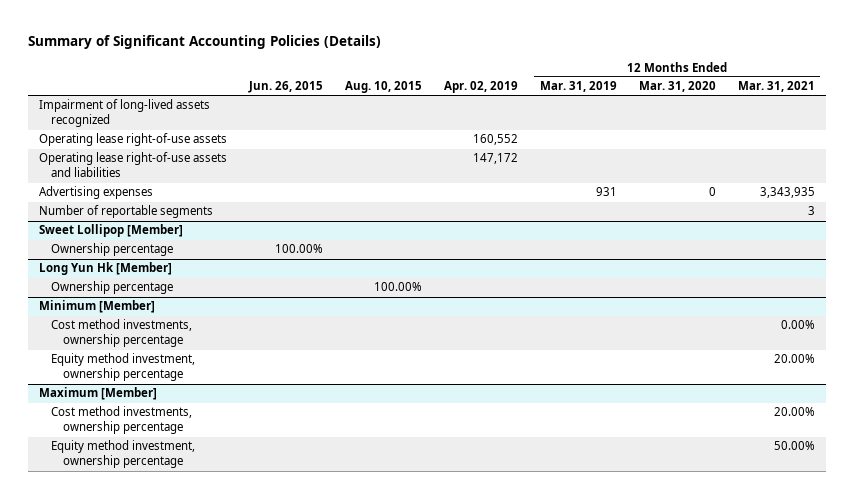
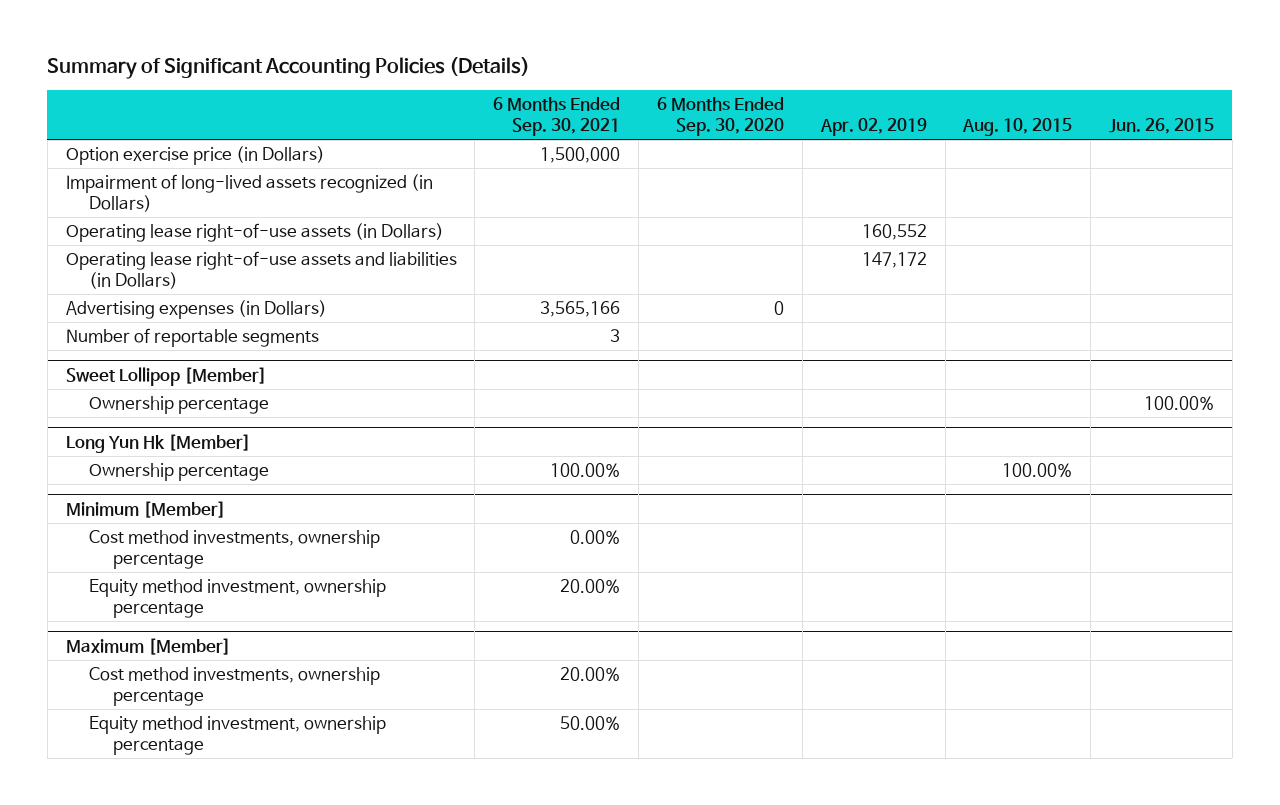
- | Jun. 26, 2015 | Aug. 10, 2015 | Apr. 02, 2019 | 12 Months Ended Mar. 31, 2019 | 12 Months Ended Mar. 31, 2020 | 12 Months Ended Mar. 31, 2021
+ | 6 Months Ended Sep. 30, 2021 | 6 Months Ended Sep. 30, 2020 | Apr. 02, 2019 | Aug. 10, 2015 | Jun. 26, 2015
- Impairment of long-lived assets recognized
- Operating lease right-of-use assets | | | 160,552 | | |
- Operating lease right-of-use assets and liabilities | | | 147,172 | | |
- Advertising expenses | | | | 931 | 0 | 3,343,935
+ Option exercise price (in Dollars) | 1,500,000 | | | |
+ Impairment of long-lived assets recognized (in Dollars)
+ Operating lease right-of-use assets (in Dollars) | | | 160,552 | |
+ Operating lease right-of-use assets and liabilities (in Dollars) | | | 147,172 | |
+ Advertising expenses (in Dollars) | 3,565,166 | 0 | | |

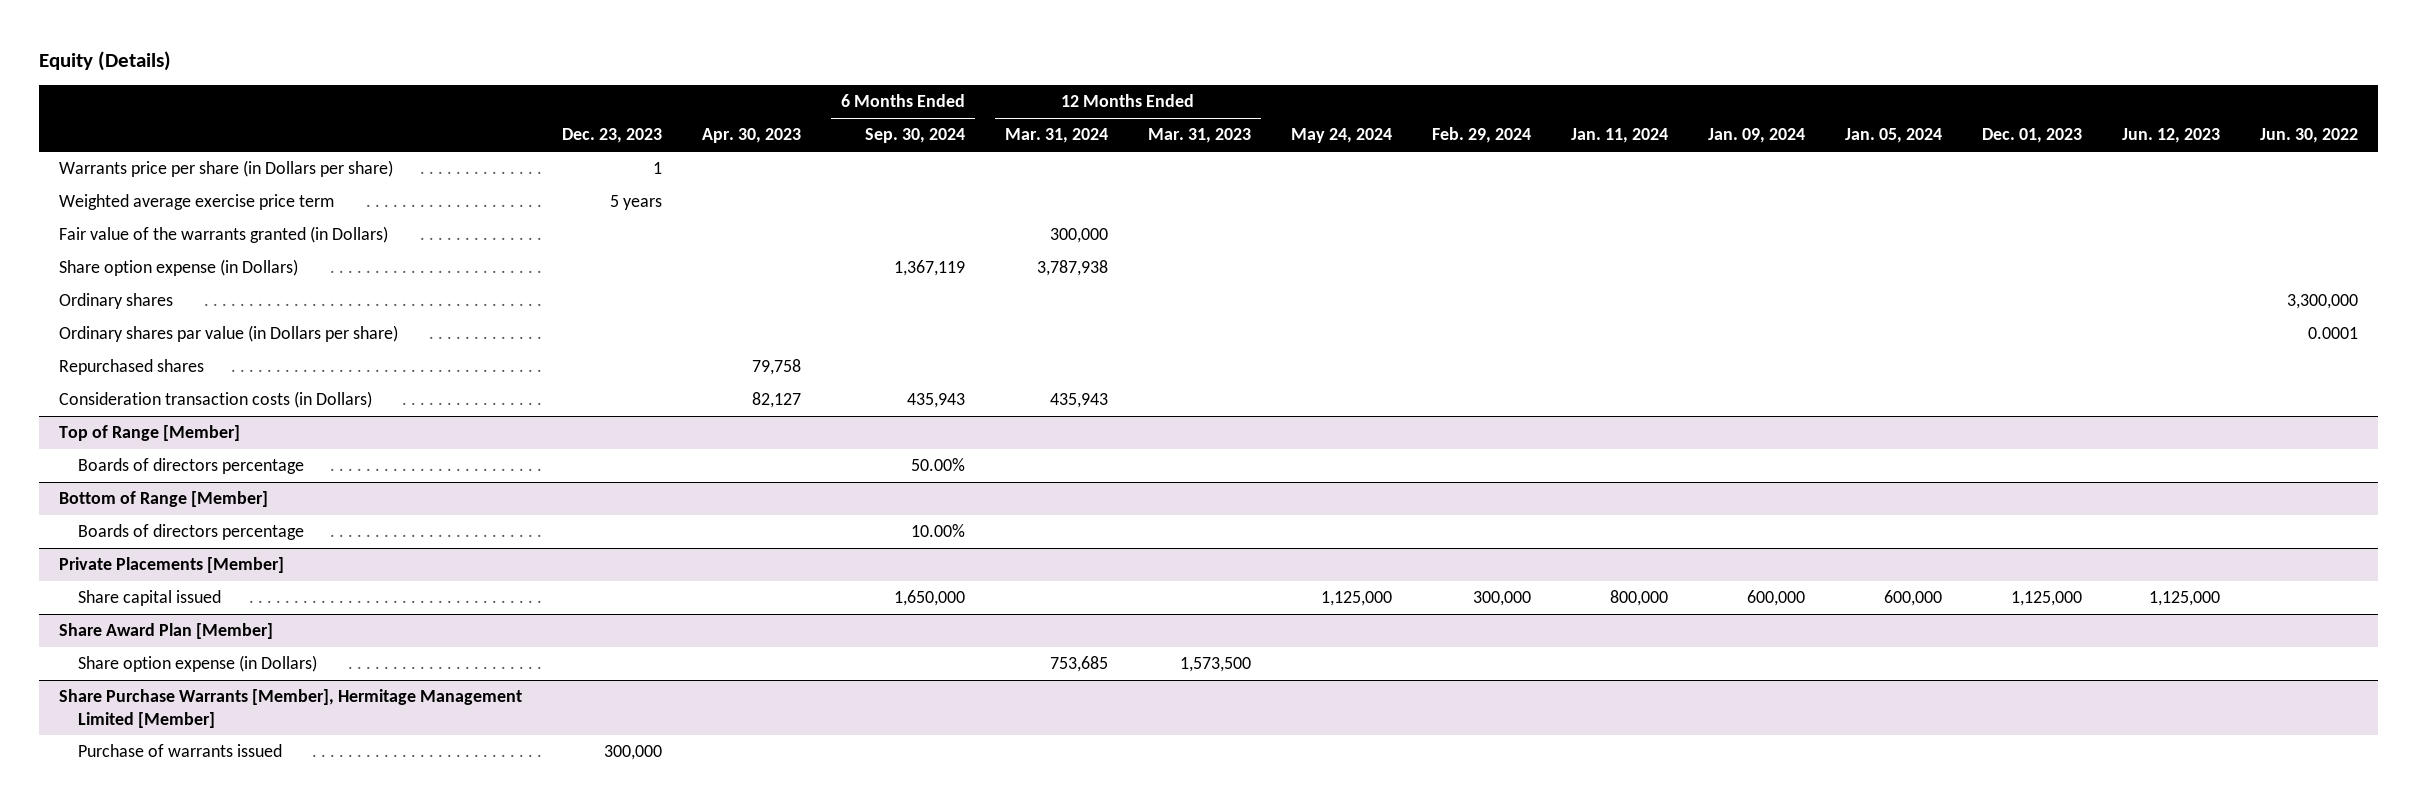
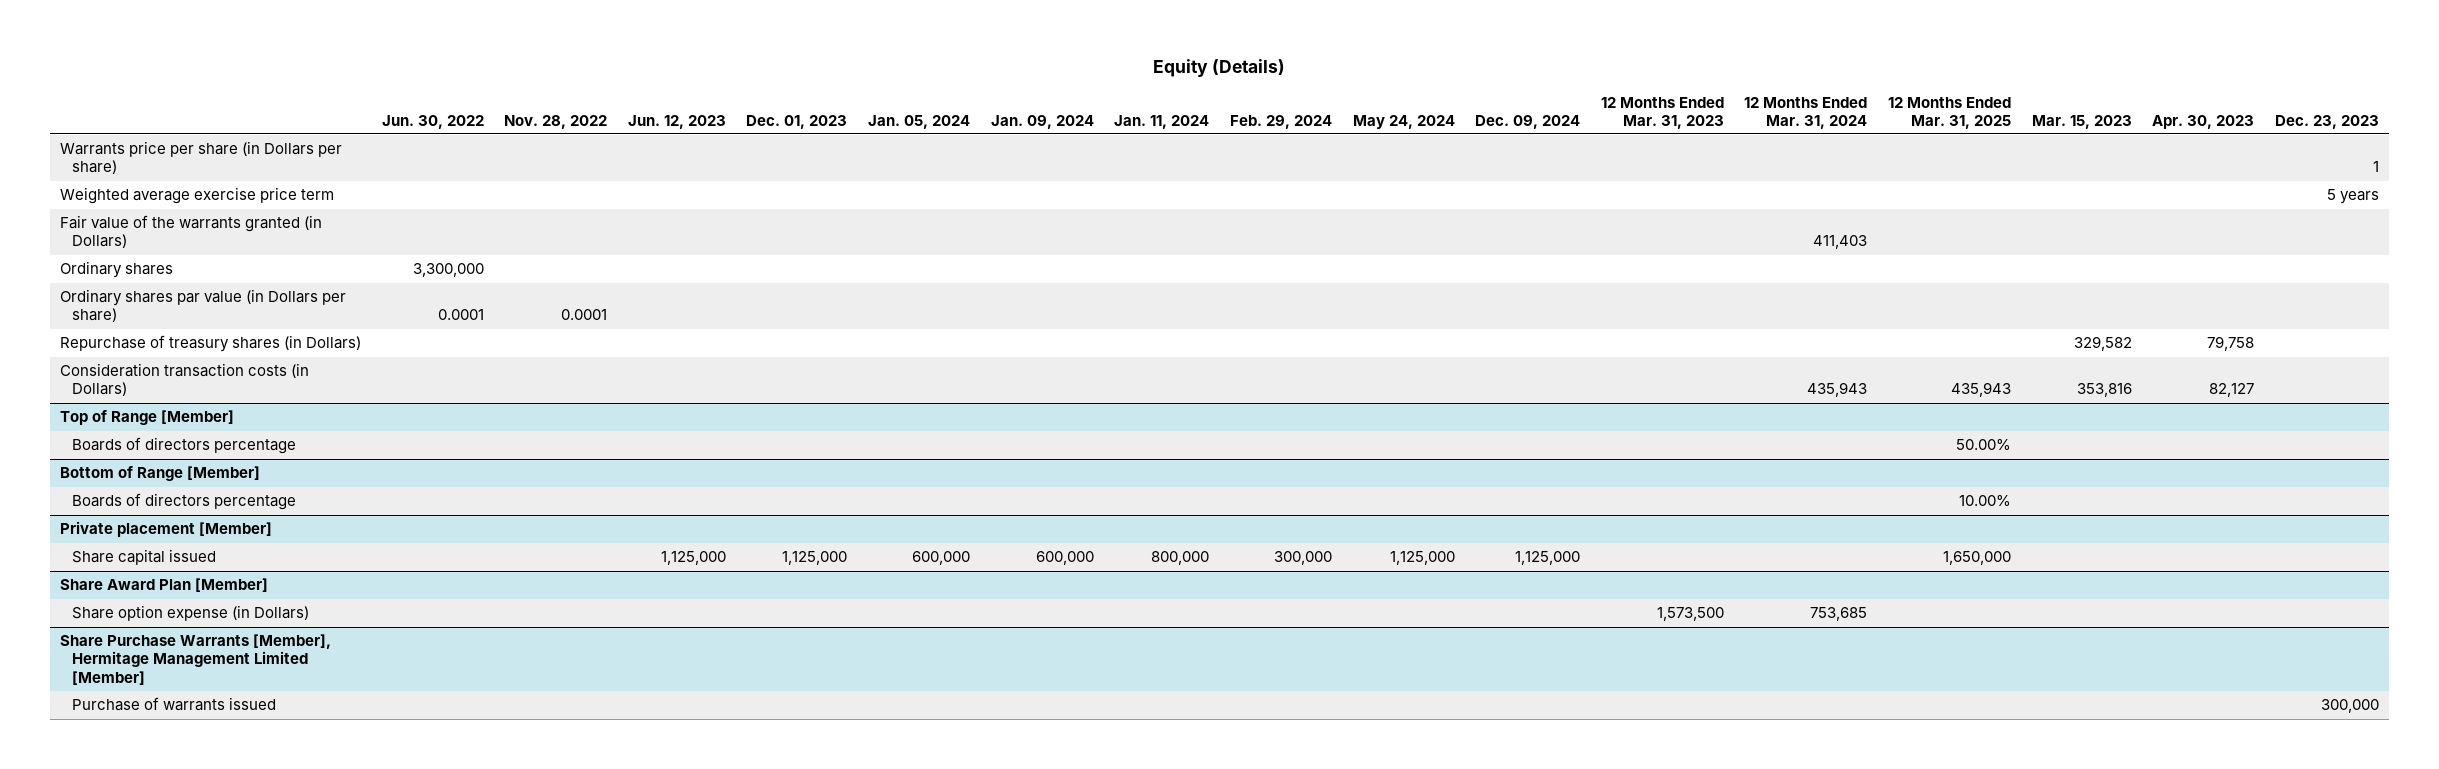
- | Dec. 23, 2023 | Apr. 30, 2023 | 6 Months Ended Sep. 30, 2024 | 12 Months Ended Mar. 31, 2024 | 12 Months Ended Mar. 31, 2023 | May 24, 2024 | Feb. 29, 2024 | Jan. 11, 2024 | Jan. 09, 2024 | Jan. 05, 2024 | Dec. 01, 2023 | Jun. 12, 2023 | Jun. 30, 2022
+ | Jun. 30, 2022 | Nov. 28, 2022 | Jun. 12, 2023 | Dec. 01, 2023 | Jan. 05, 2024 | Jan. 09, 2024 | Jan. 11, 2024 | Feb. 29, 2024 | May 24, 2024 | Dec. 09, 2024 | 12 Months Ended Mar. 31, 2023 | 12 Months Ended Mar. 31, 2024 | 12 Months Ended Mar. 31, 2025 | Mar. 15, 2023 | Apr. 30, 2023 | Dec. 23, 2023
- Fair value of the warrants granted (in Dollars) | | | | 300,000 | | | | | | | | |
- Share option expense (in Dollars) | | | 1,367,119 | 3,787,938 | | | | | | | | |
+ Fair value of the warrants granted (in Dollars) | | | | | | | | | | | | 411,403 | | | |
- Repurchased shares | | 79,758 | | | | | | | | | | |
+ Repurchase of treasury shares (in Dollars) | | | | | | | | | | | | | | 329,582 | 79,758 |
- Private Placements [Member]
+ Private placement [Member]

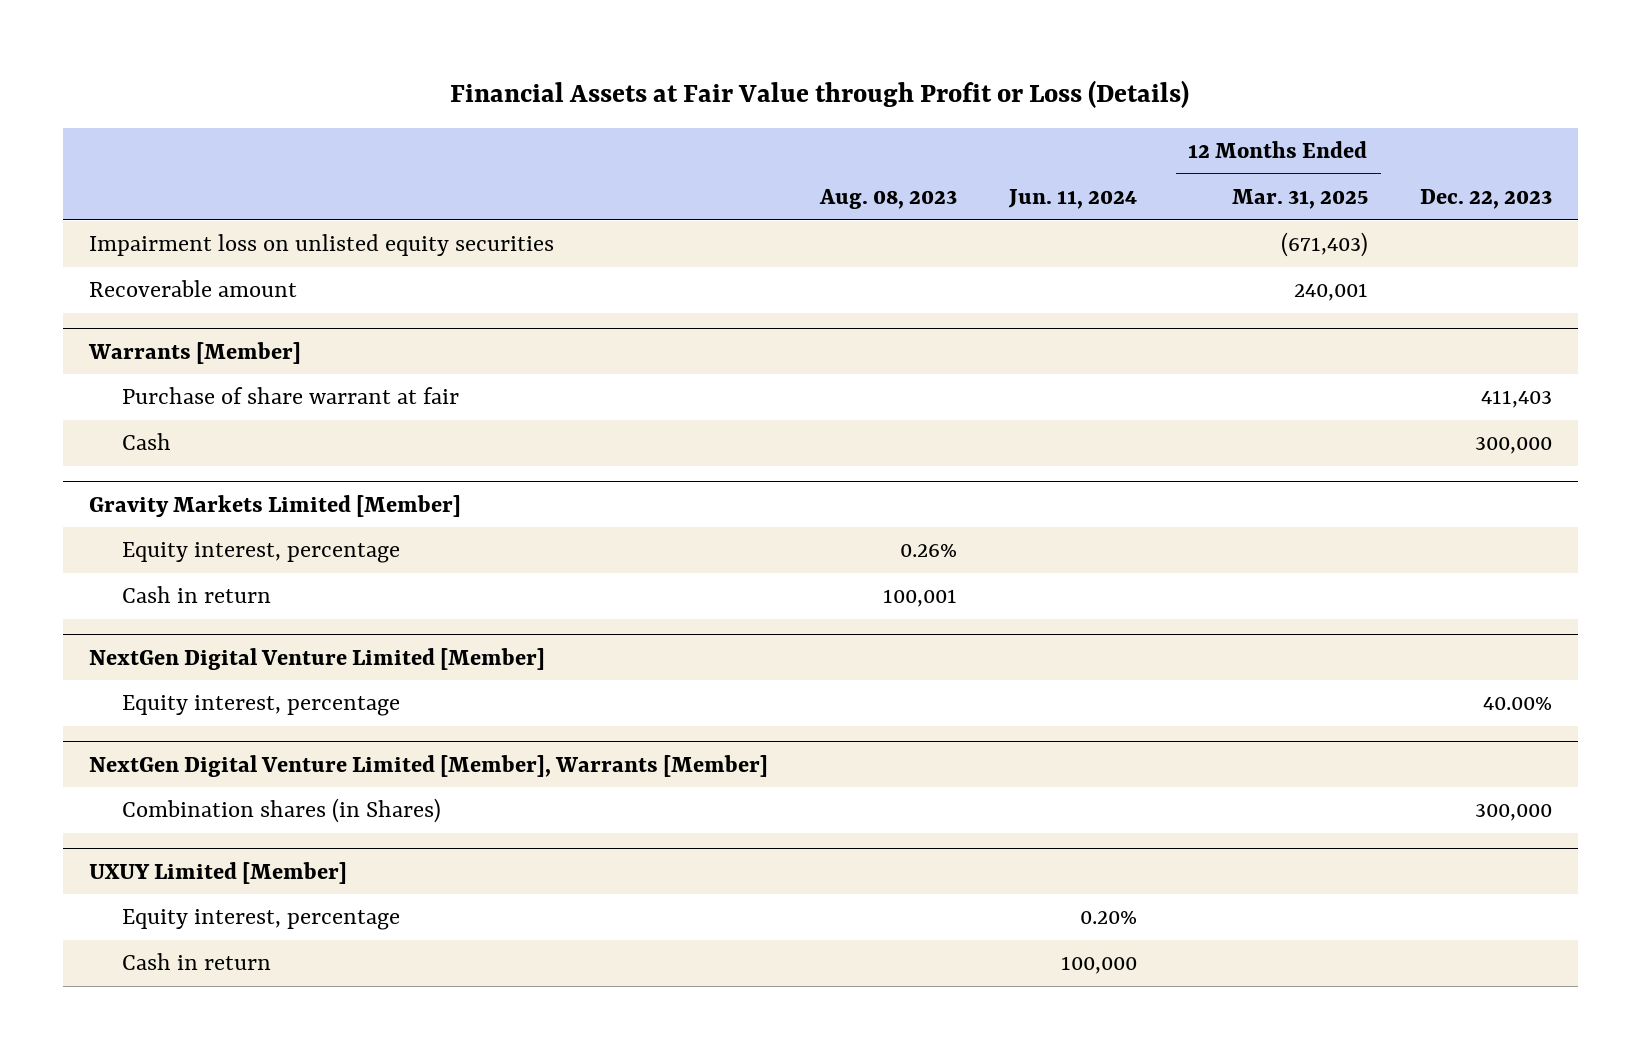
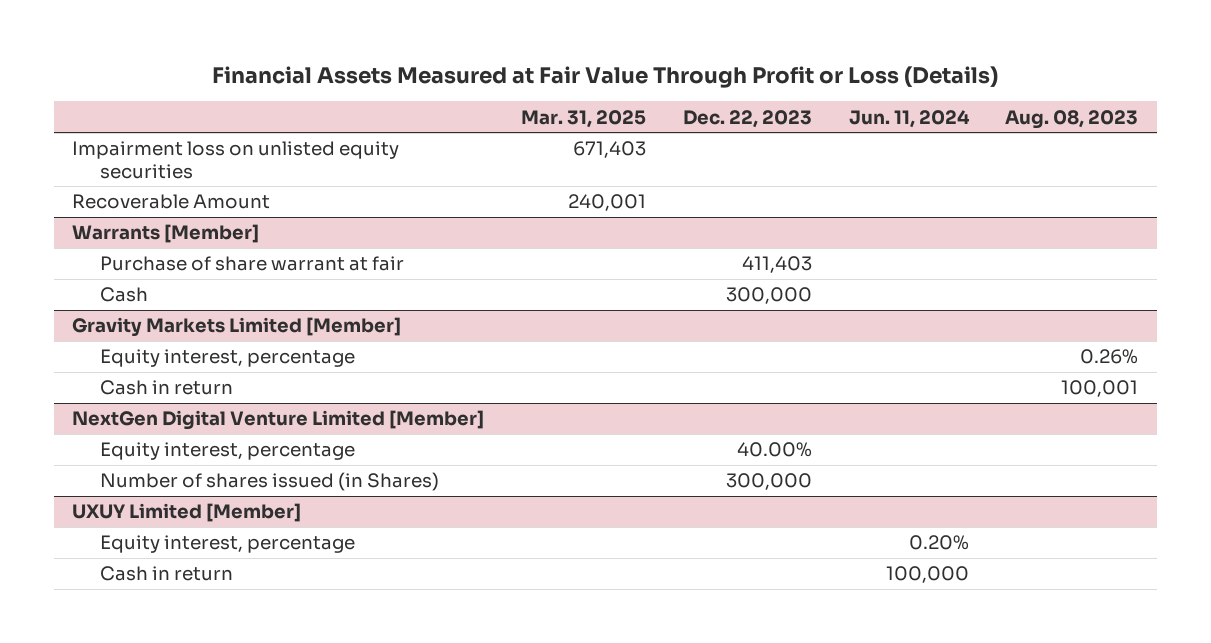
- Financial Assets at Fair Value through Profit or Loss (Details)
+ Financial Assets Measured at Fair Value Through Profit or Loss (Details)
- | Aug. 08, 2023 | Jun. 11, 2024 | 12 Months Ended Mar. 31, 2025 | Dec. 22, 2023
+ | Mar. 31, 2025 | Dec. 22, 2023 | Jun. 11, 2024 | Aug. 08, 2023
- Recoverable amount | | | 240,001 |
+ Recoverable Amount | 240,001 | | |
- NextGen Digital Venture Limited [Member], Warrants [Member]
- Combination shares (in Shares) | | | | 300,000
@ NextGen Digital Venture Limited [Member]
+ Number of shares issued (in Shares) | | 300,000 | |

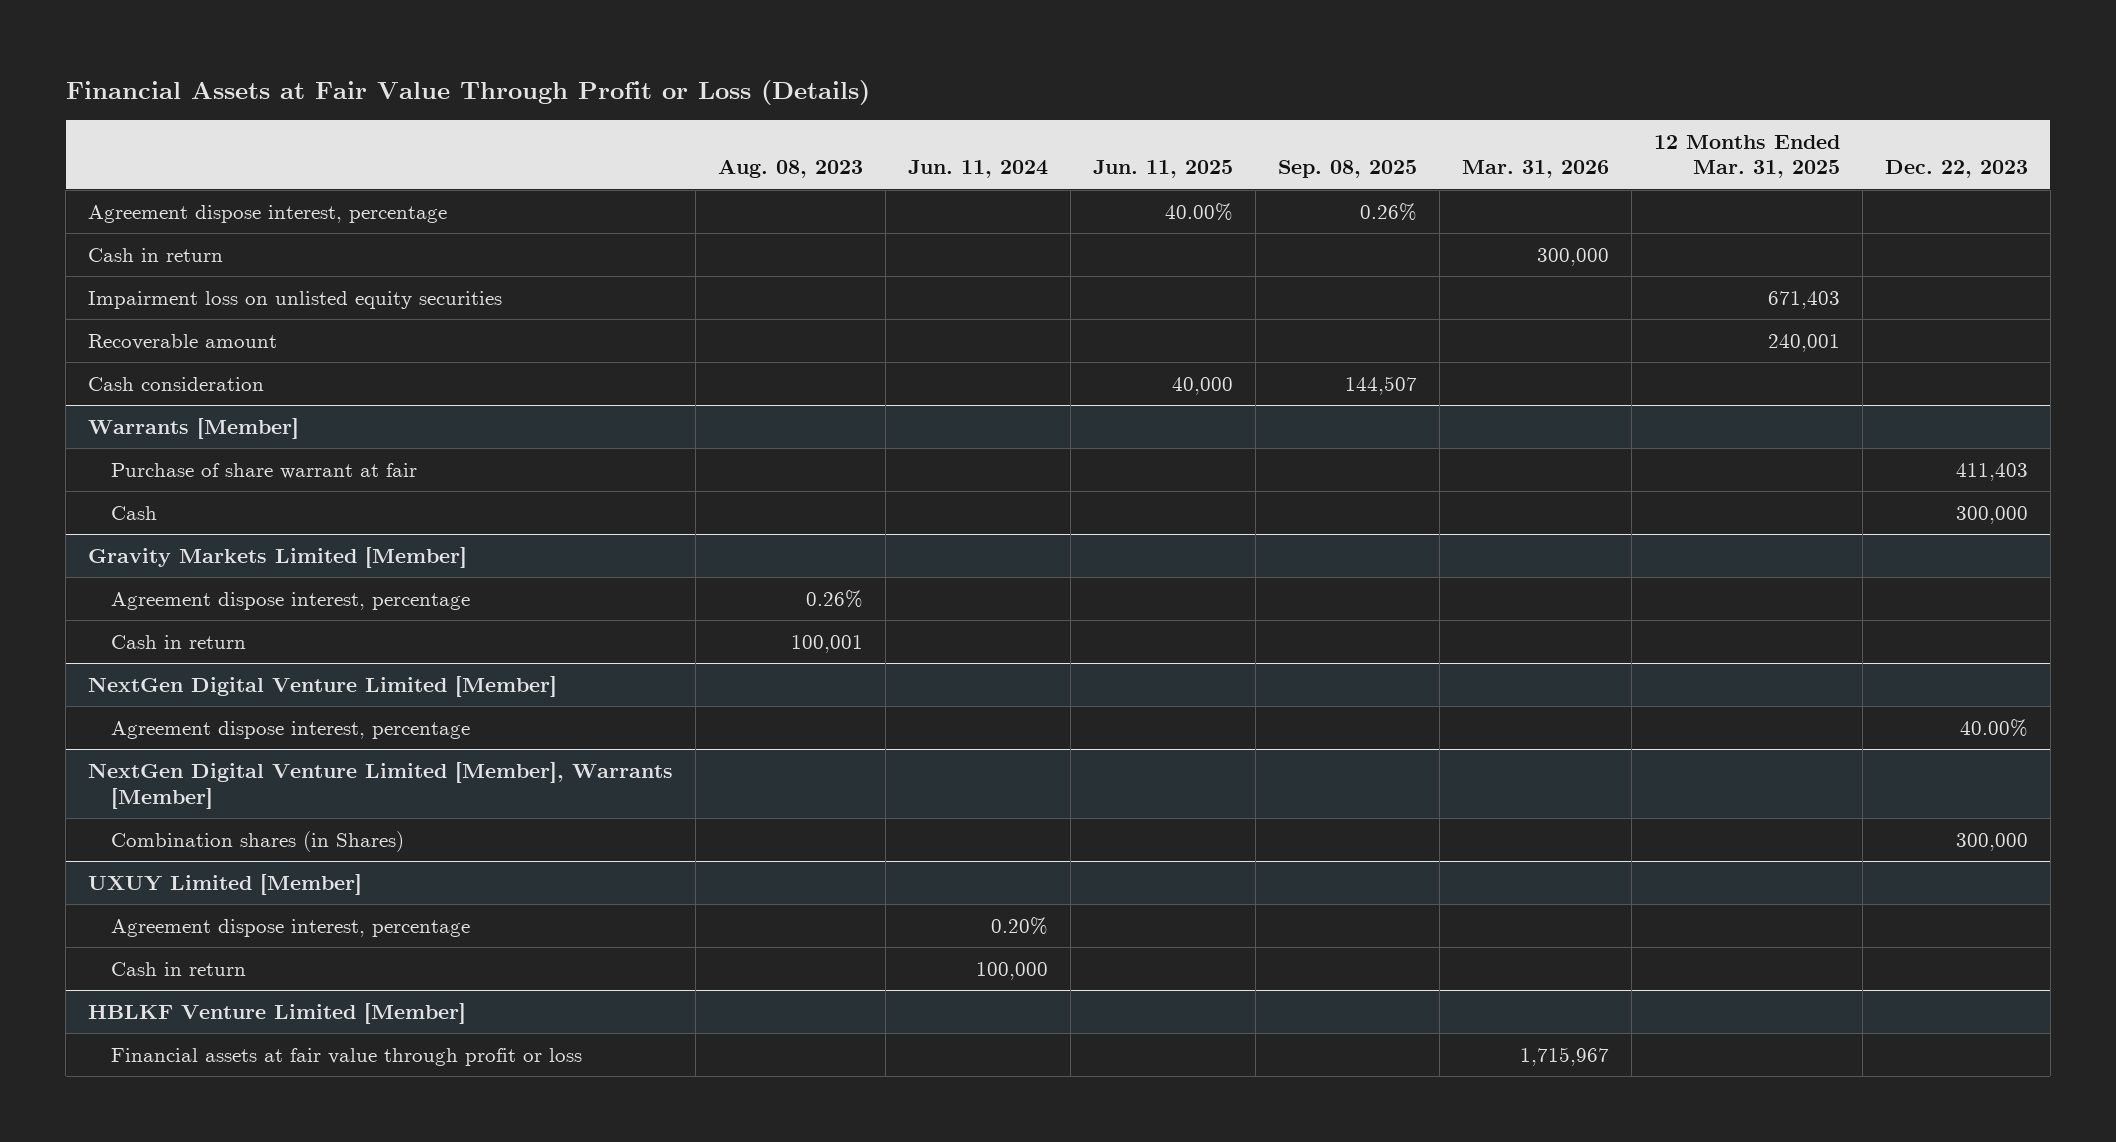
- Financial Assets Measured at Fair Value Through Profit or Loss (Details)
+ Financial Assets at Fair Value Through Profit or Loss (Details)
- | Mar. 31, 2025 | Dec. 22, 2023 | Jun. 11, 2024 | Aug. 08, 2023
+ | Aug. 08, 2023 | Jun. 11, 2024 | Jun. 11, 2025 | Sep. 08, 2025 | Mar. 31, 2026 | 12 Months Ended Mar. 31, 2025 | Dec. 22, 2023
+ Agreement dispose interest, percentage | | | 40.00% | 0.26% | | |
+ Cash in return | | | | | 300,000 | |
- Recoverable Amount | 240,001 | | |
+ Recoverable amount | | | | | | 240,001 |
+ Cash consideration | | | 40,000 | 144,507 | | |
@ Gravity Markets Limited [Member]
- Equity interest, percentage | | | | 0.26%
+ Agreement dispose interest, percentage | 0.26% | | | | | |
@ NextGen Digital Venture Limited [Member]
- Equity interest, percentage | | 40.00% | |
- Number of shares issued (in Shares) | | 300,000 | |
+ Agreement dispose interest, percentage | | | | | | | 40.00%
+ NextGen Digital Venture Limited [Member], Warrants [Member]
+ Combination shares (in Shares) | | | | | | | 300,000
@ UXUY Limited [Member]
- Equity interest, percentage | | | 0.20% |
+ Agreement dispose interest, percentage | | 0.20% | | | | |
+ HBLKF Venture Limited [Member]
+ Financial assets at fair value through profit or loss | | | | | 1,715,967 | |

